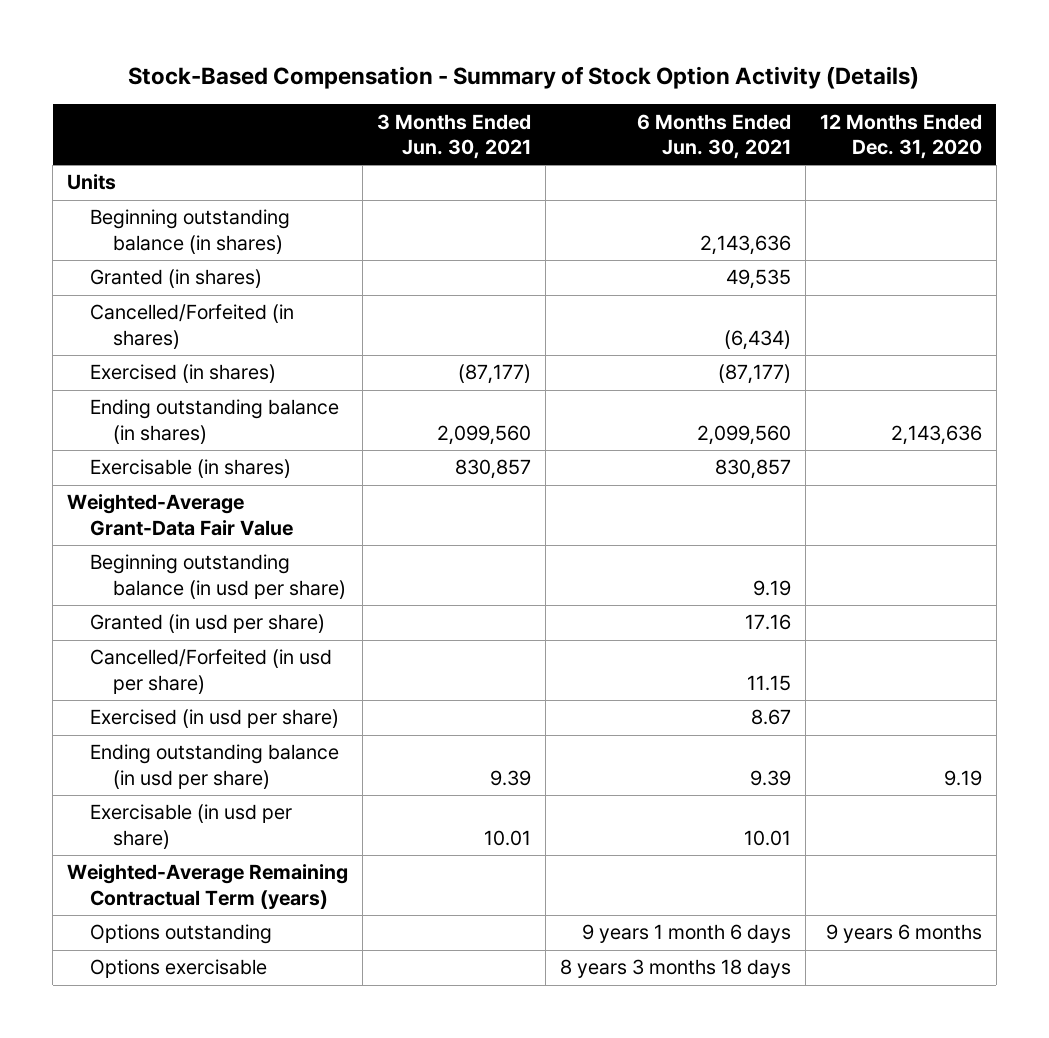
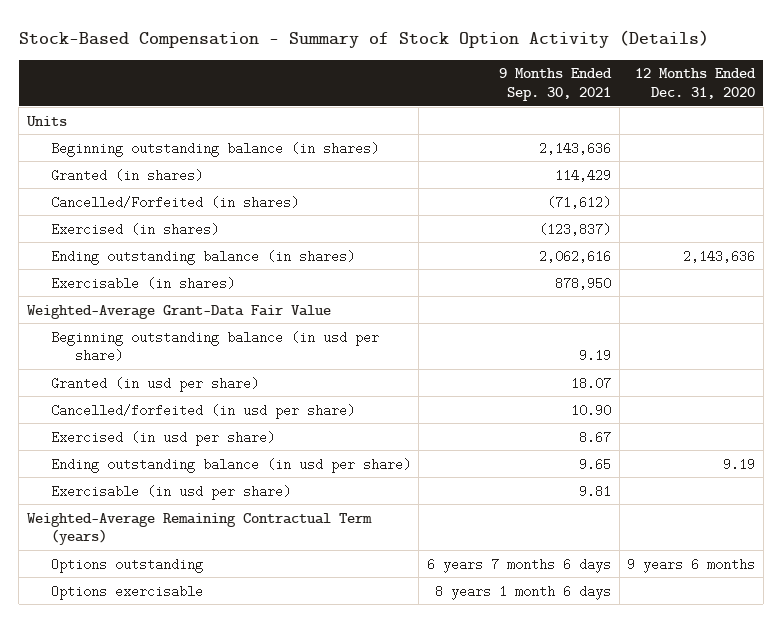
- | 3 Months Ended Jun. 30, 2021 | 6 Months Ended Jun. 30, 2021 | 12 Months Ended Dec. 31, 2020
+ | 9 Months Ended Sep. 30, 2021 | 12 Months Ended Dec. 31, 2020
- Cancelled/Forfeited (in usd per share) | | 11.15 |
+ Cancelled/forfeited (in usd per share) | 10.90 |

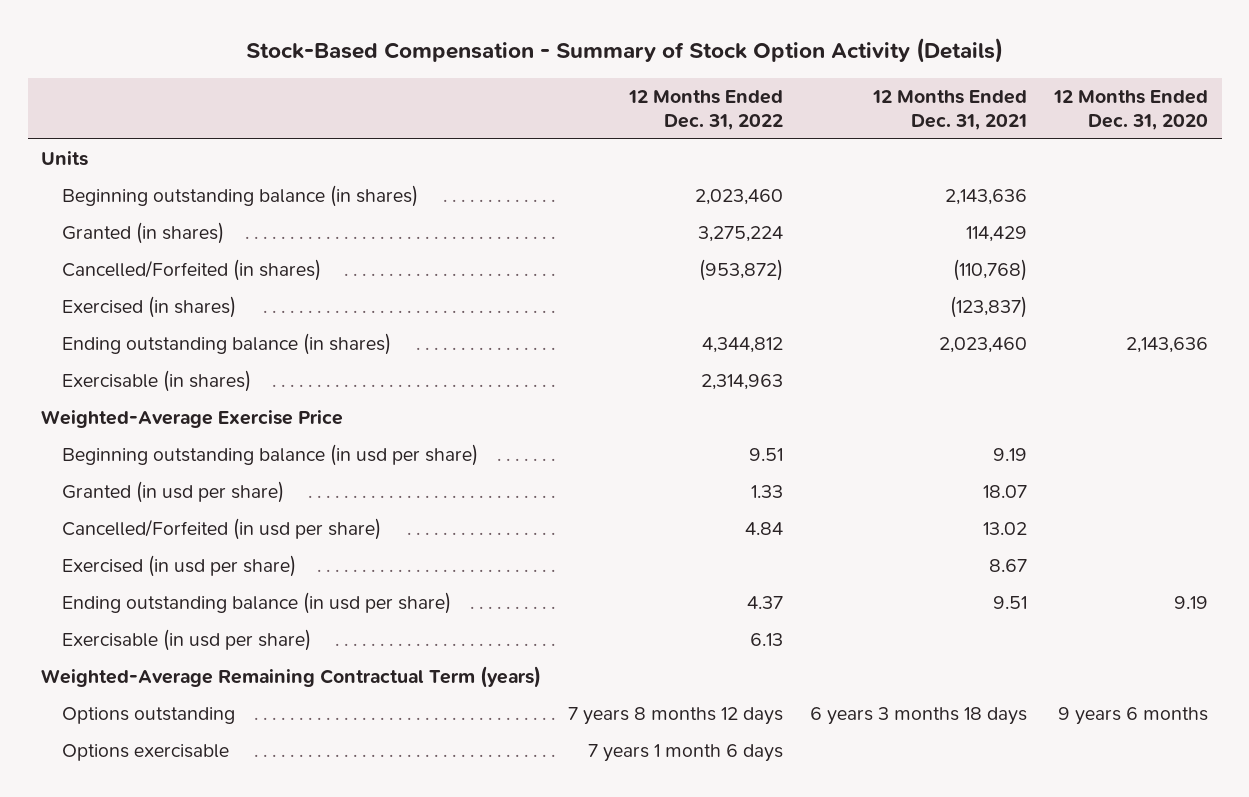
- | 9 Months Ended Sep. 30, 2021 | 12 Months Ended Dec. 31, 2020
+ | 12 Months Ended Dec. 31, 2022 | 12 Months Ended Dec. 31, 2021 | 12 Months Ended Dec. 31, 2020
- Weighted-Average Grant-Data Fair Value
+ Weighted-Average Exercise Price
- Cancelled/forfeited (in usd per share) | 10.90 |
+ Cancelled/Forfeited (in usd per share) | 4.84 | 13.02 |

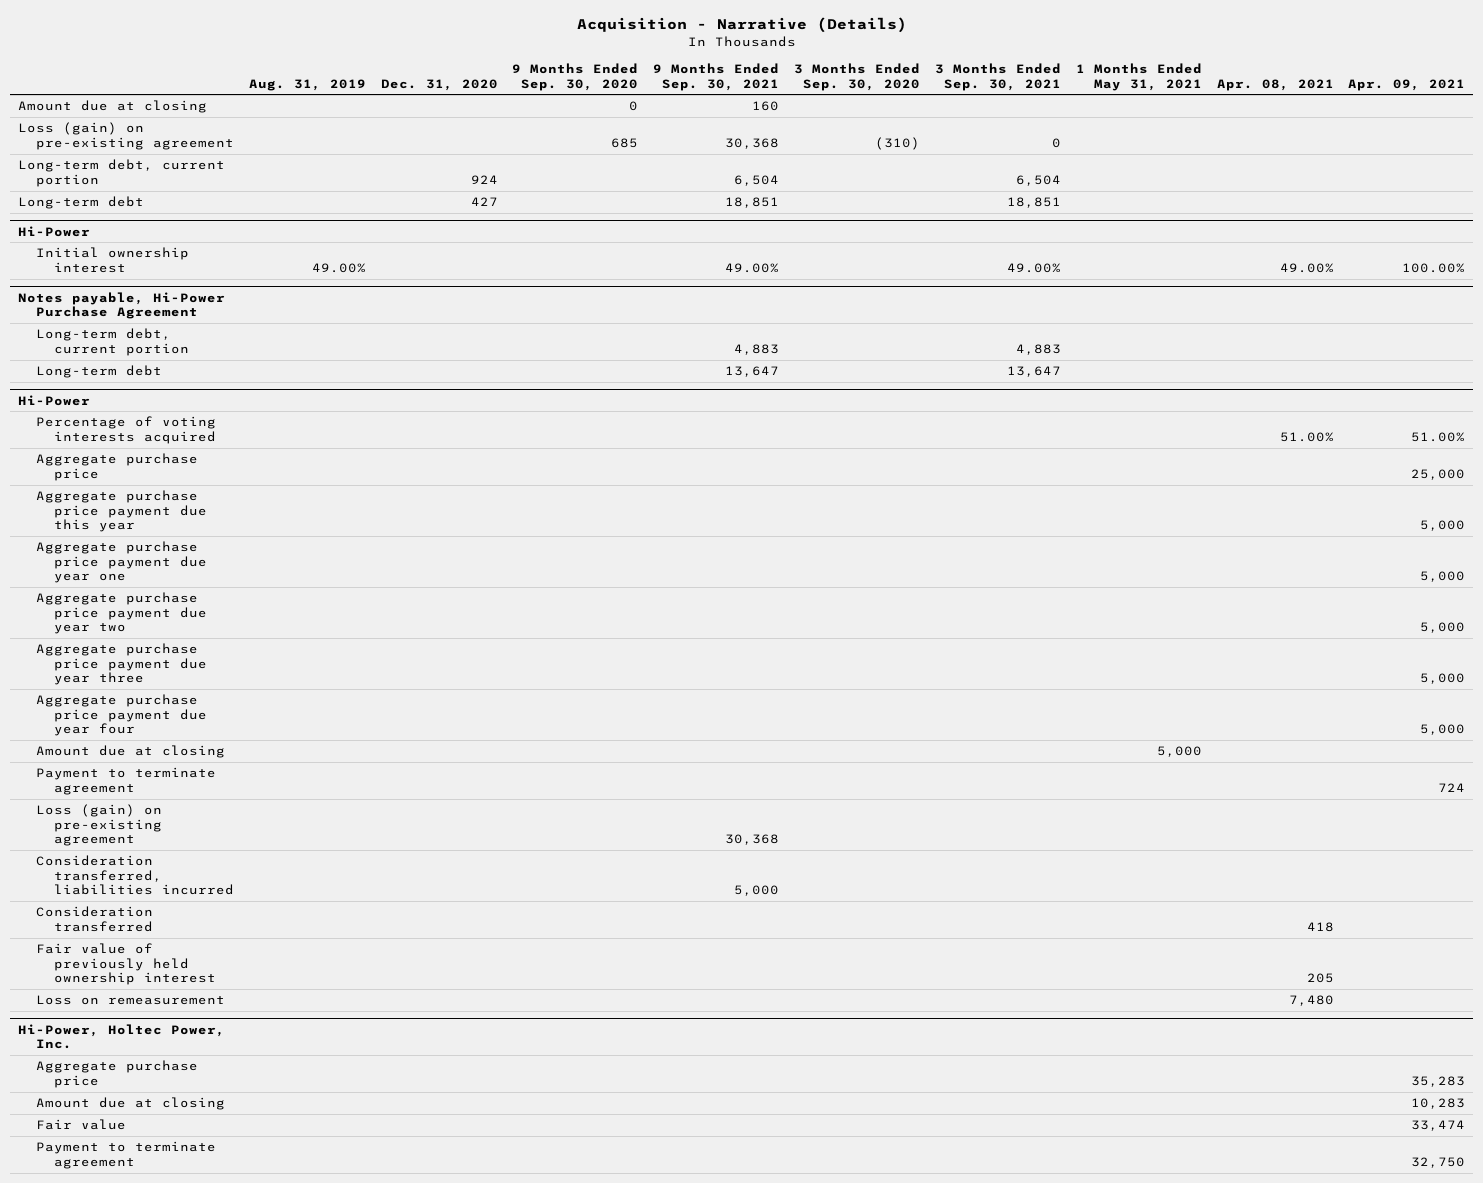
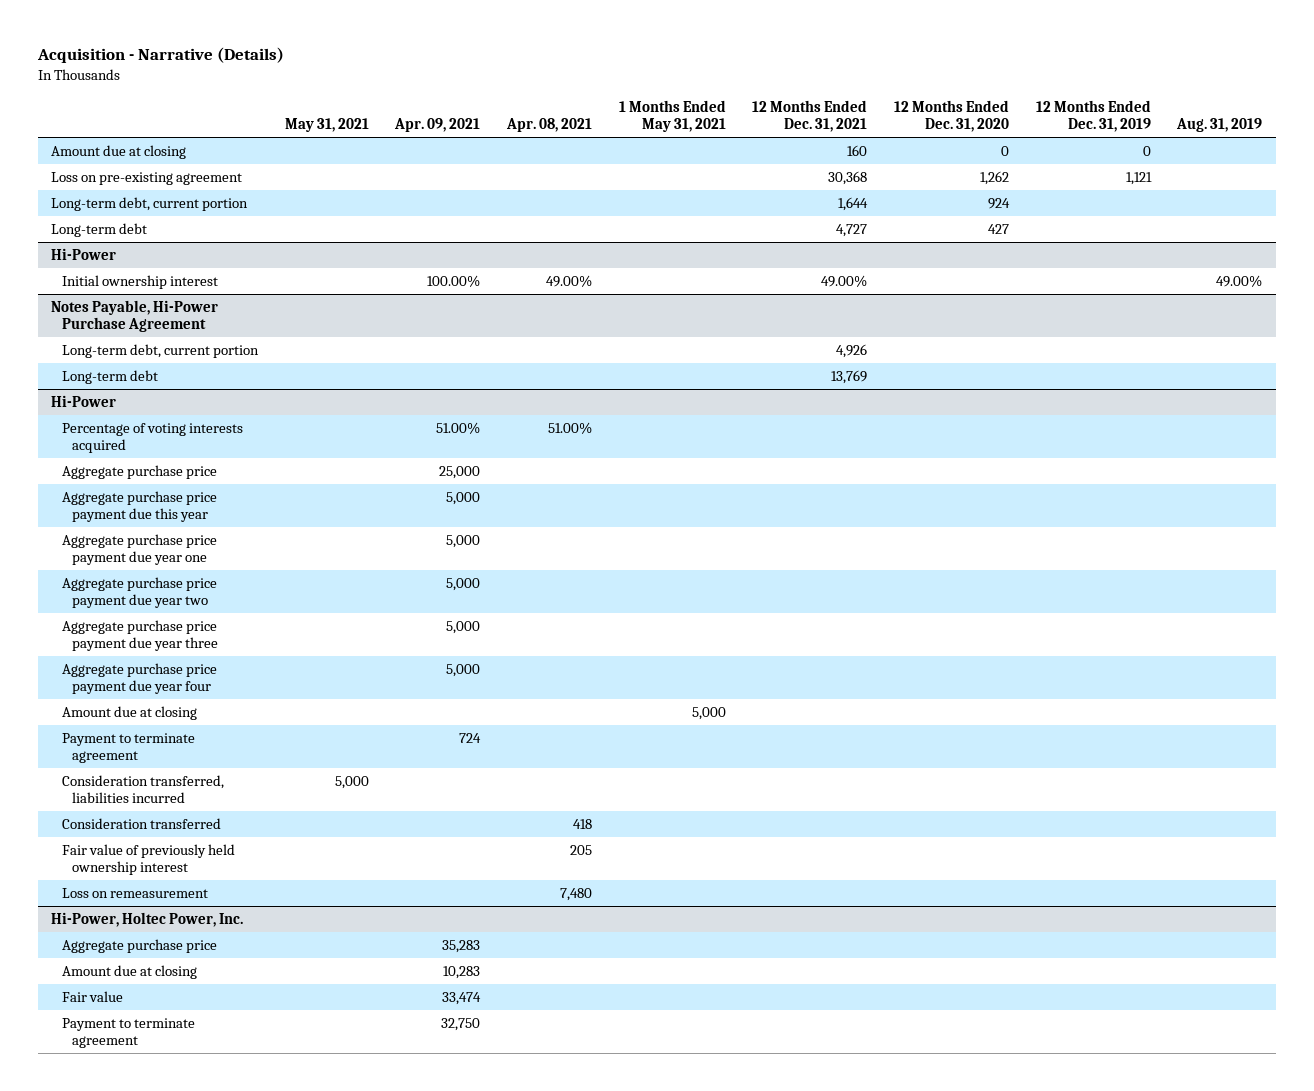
- | Aug. 31, 2019 | Dec. 31, 2020 | 9 Months Ended Sep. 30, 2020 | 9 Months Ended Sep. 30, 2021 | 3 Months Ended Sep. 30, 2020 | 3 Months Ended Sep. 30, 2021 | 1 Months Ended May 31, 2021 | Apr. 08, 2021 | Apr. 09, 2021
+ | May 31, 2021 | Apr. 09, 2021 | Apr. 08, 2021 | 1 Months Ended May 31, 2021 | 12 Months Ended Dec. 31, 2021 | 12 Months Ended Dec. 31, 2020 | 12 Months Ended Dec. 31, 2019 | Aug. 31, 2019
- Loss (gain) on pre-existing agreement | | | 685 | 30,368 | (310) | 0 | | |
+ Loss on pre-existing agreement | | | | | 30,368 | 1,262 | 1,121 |
- Notes payable, Hi-Power Purchase Agreement
+ Notes Payable, Hi-Power Purchase Agreement
@ Hi-Power
- Loss (gain) on pre-existing agreement | | | | 30,368 | | | | |

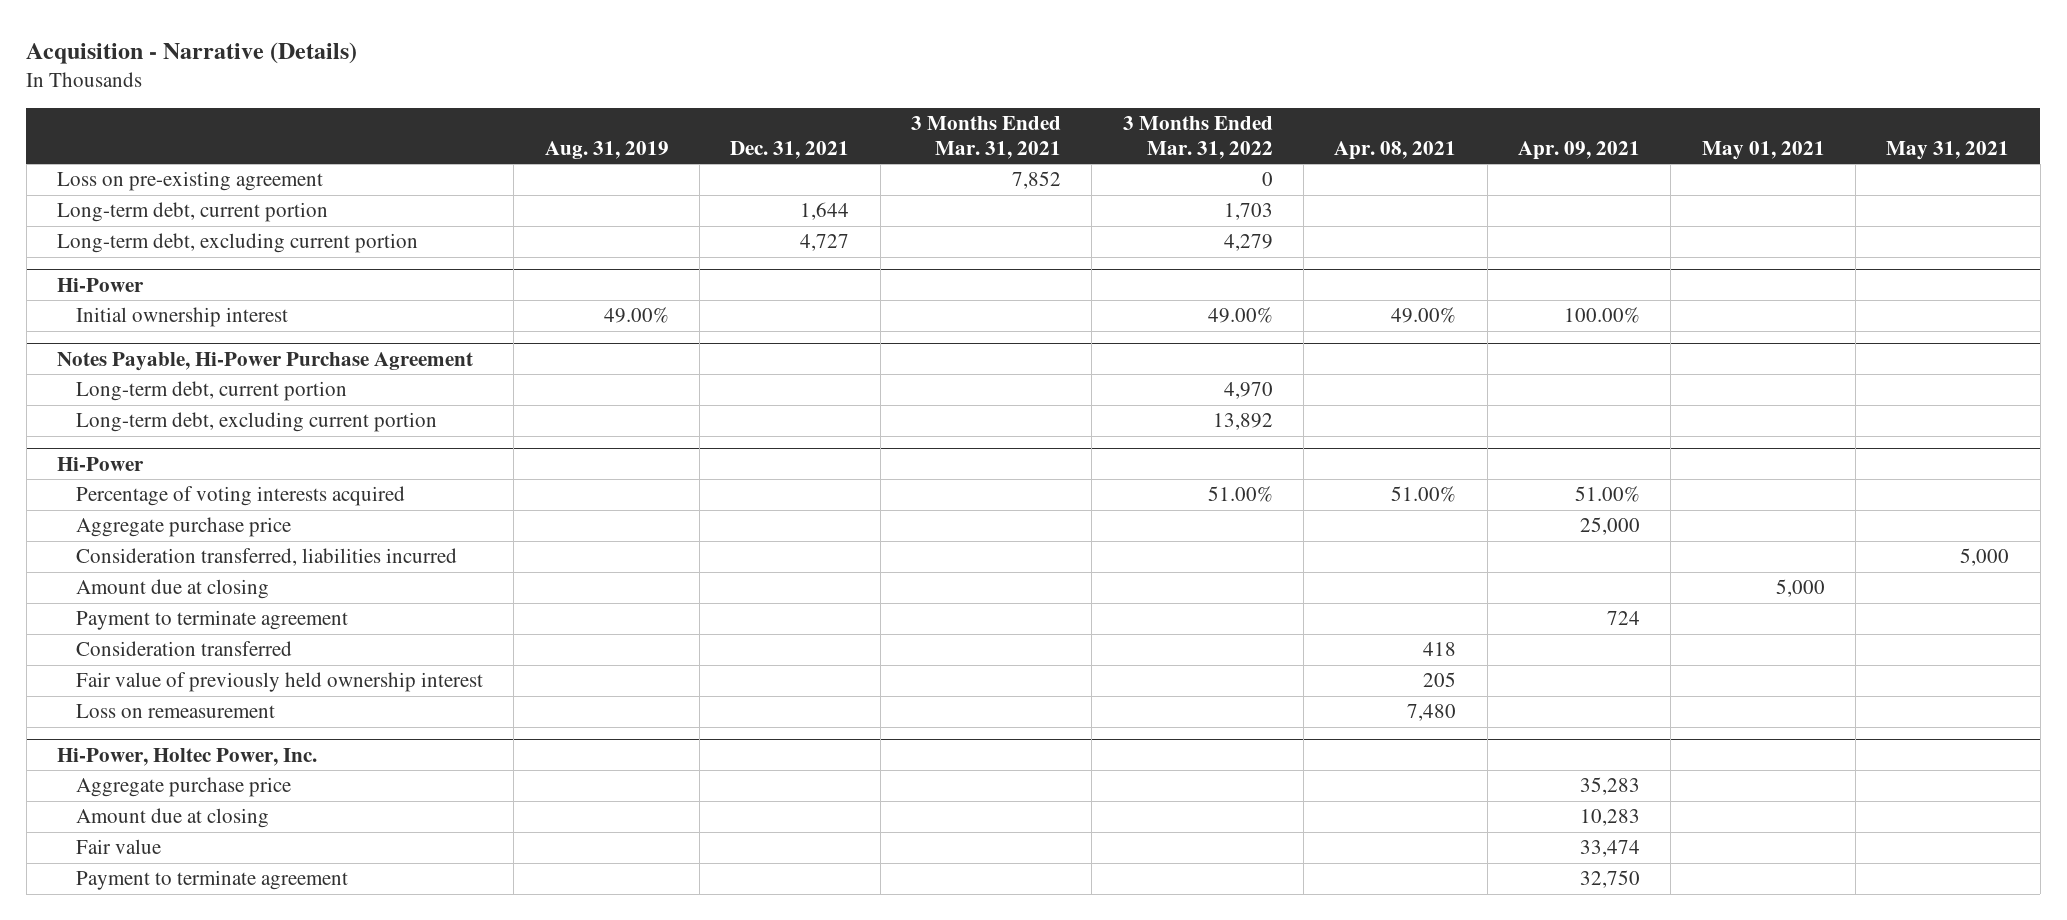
- | May 31, 2021 | Apr. 09, 2021 | Apr. 08, 2021 | 1 Months Ended May 31, 2021 | 12 Months Ended Dec. 31, 2021 | 12 Months Ended Dec. 31, 2020 | 12 Months Ended Dec. 31, 2019 | Aug. 31, 2019
+ | Aug. 31, 2019 | Dec. 31, 2021 | 3 Months Ended Mar. 31, 2021 | 3 Months Ended Mar. 31, 2022 | Apr. 08, 2021 | Apr. 09, 2021 | May 01, 2021 | May 31, 2021
- Amount due at closing | | | | | 160 | 0 | 0 |
- Long-term debt | | | | | 4,727 | 427 | |
+ Long-term debt, excluding current portion | | 4,727 | | 4,279 | | | |
@ Notes Payable, Hi-Power Purchase Agreement
- Long-term debt | | | | | 13,769 | | |
+ Long-term debt, excluding current portion | | | | 13,892 | | | |
@ Hi-Power
- Aggregate purchase price payment due this year | | 5,000 | | | | | |
- Aggregate purchase price payment due year one | | 5,000 | | | | | |
- Aggregate purchase price payment due year two | | 5,000 | | | | | |
- Aggregate purchase price payment due year three | | 5,000 | | | | | |
- Aggregate purchase price payment due year four | | 5,000 | | | | | |
moved up: Consideration transferred, liabilities incurred | | | | | | | | 5,000

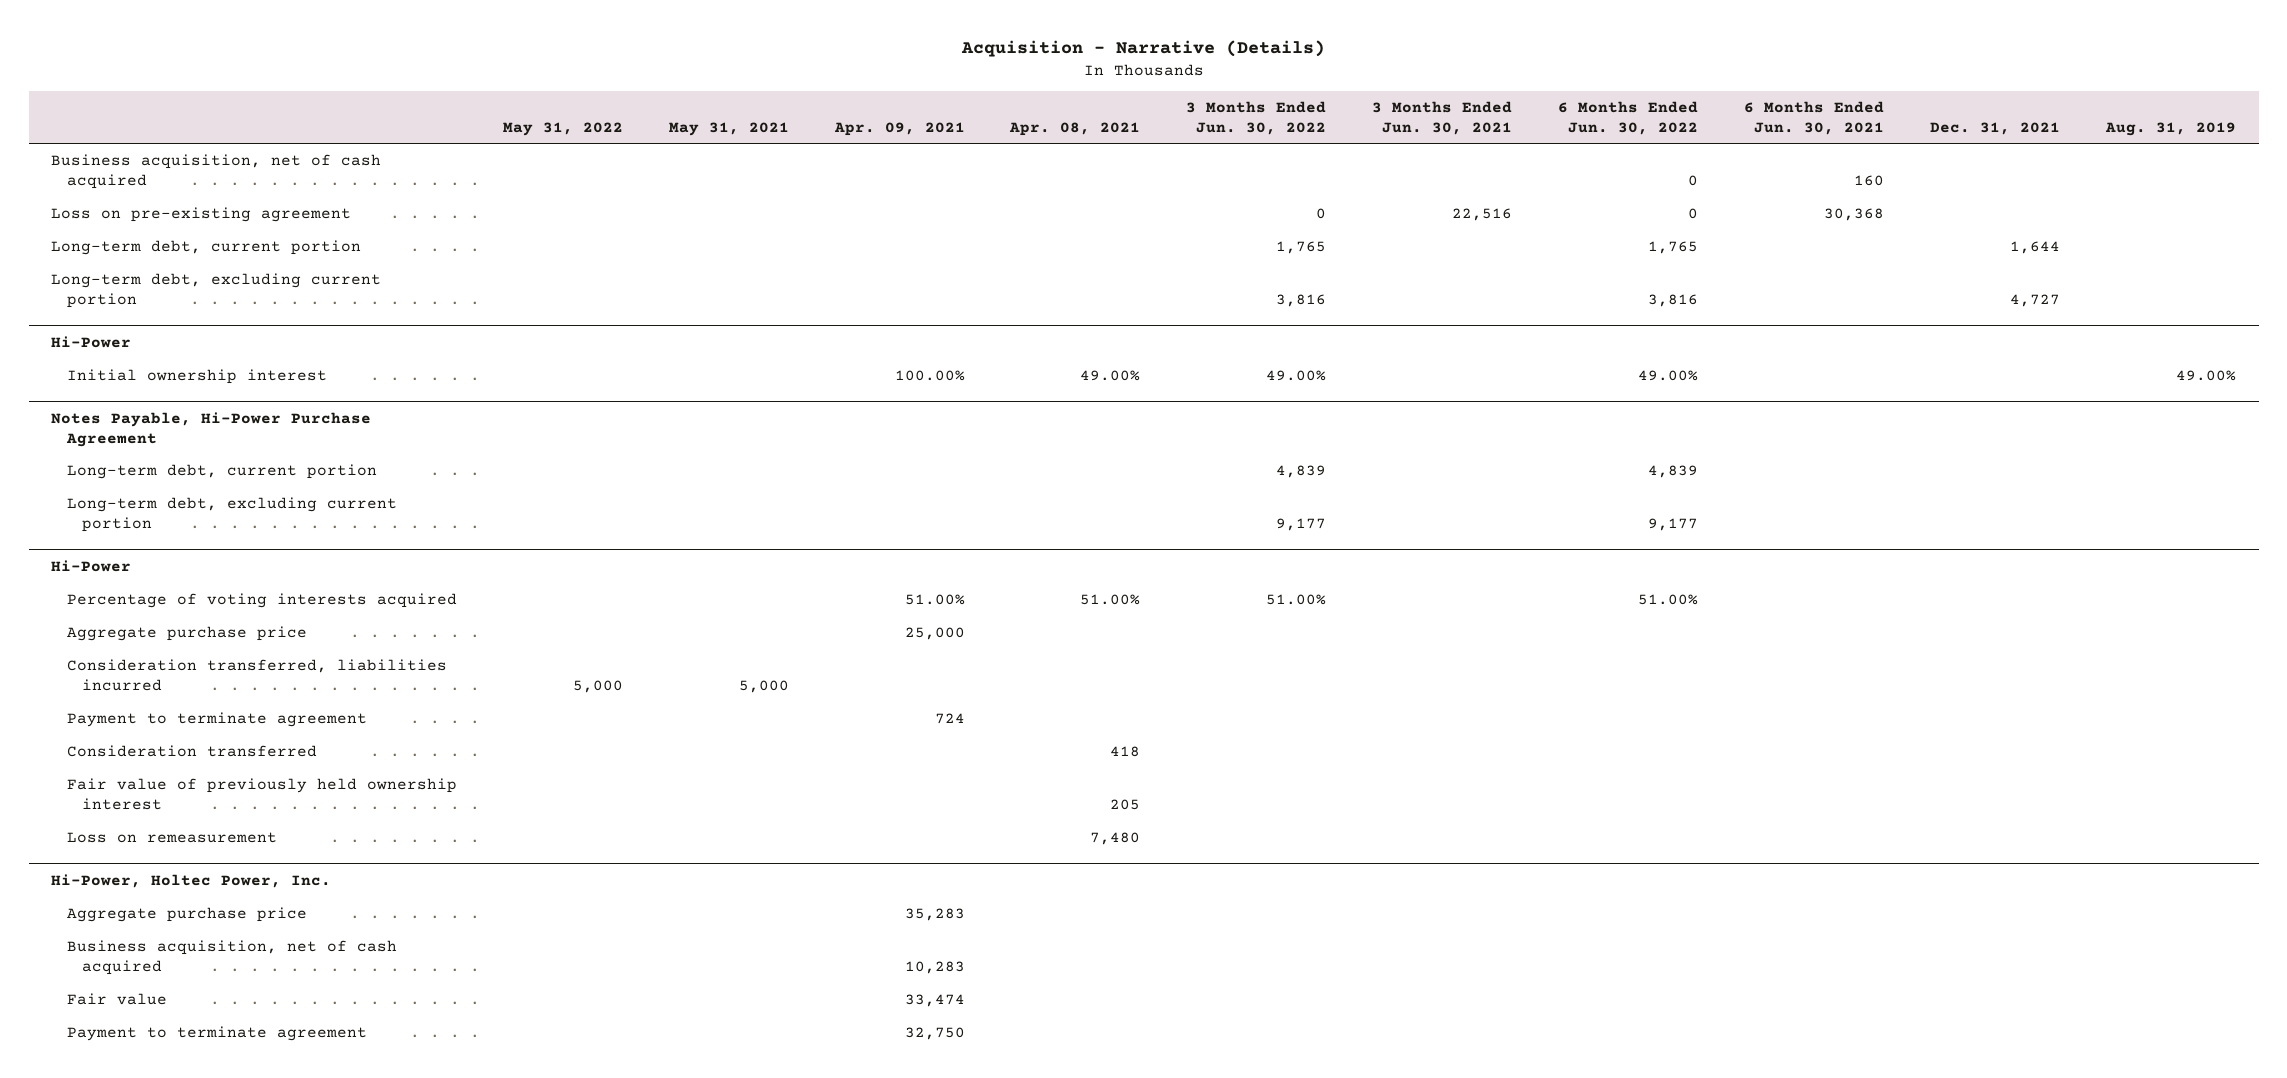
- | Aug. 31, 2019 | Dec. 31, 2021 | 3 Months Ended Mar. 31, 2021 | 3 Months Ended Mar. 31, 2022 | Apr. 08, 2021 | Apr. 09, 2021 | May 01, 2021 | May 31, 2021
+ | May 31, 2022 | May 31, 2021 | Apr. 09, 2021 | Apr. 08, 2021 | 3 Months Ended Jun. 30, 2022 | 3 Months Ended Jun. 30, 2021 | 6 Months Ended Jun. 30, 2022 | 6 Months Ended Jun. 30, 2021 | Dec. 31, 2021 | Aug. 31, 2019
+ Business acquisition, net of cash acquired | | | | | | | 0 | 160 | |
@ Hi-Power
- Amount due at closing | | | | | | | 5,000 |
@ Hi-Power, Holtec Power, Inc.
- Amount due at closing | | | | | | 10,283 | |
+ Business acquisition, net of cash acquired | | | 10,283 | | | | | | |

